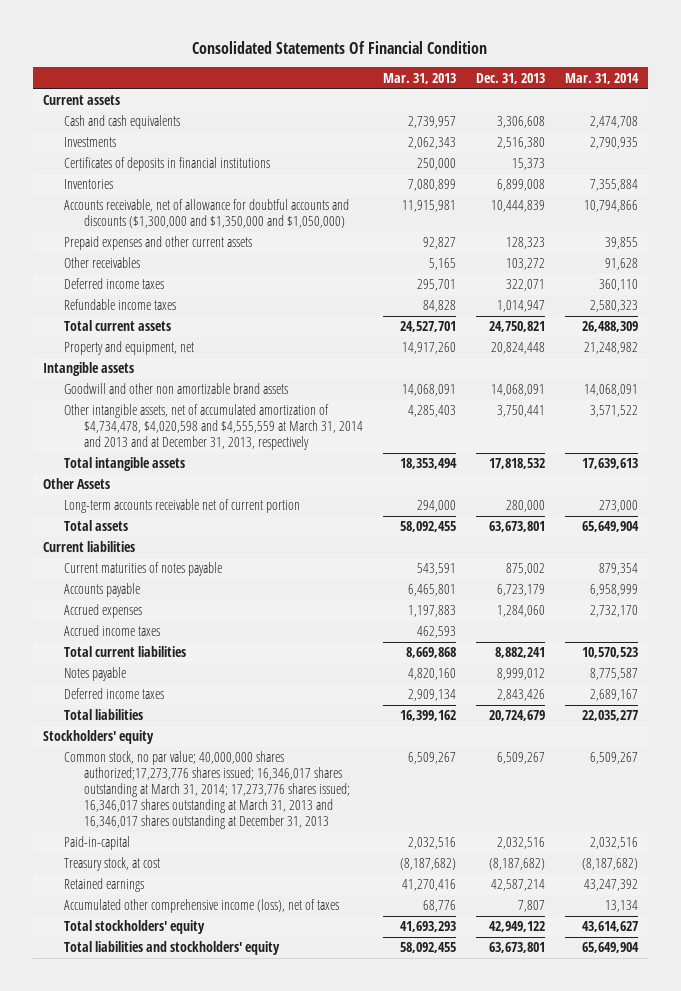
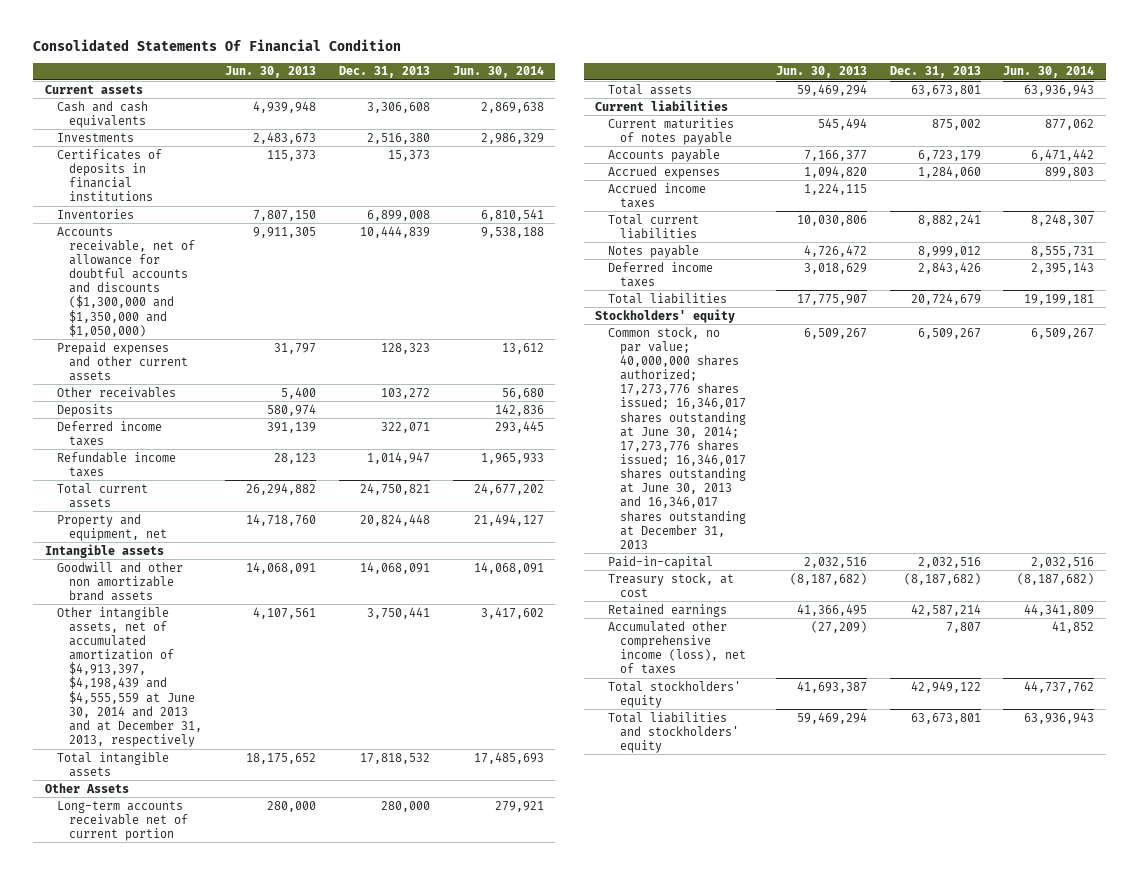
- | Mar. 31, 2013 | Dec. 31, 2013 | Mar. 31, 2014
+ | Jun. 30, 2013 | Dec. 31, 2013 | Jun. 30, 2014
+ Deposits | 580,974 | | 142,836
- Other intangible assets, net of accumulated amortization of $4,734,478, $4,020,598 and $4,555,559 at March 31, 2014 and 2013 and at December 31, 2013, respectively | 4,285,403 | 3,750,441 | 3,571,522
+ Other intangible assets, net of accumulated amortization of $4,913,397, $4,198,439 and $4,555,559 at June 30, 2014 and 2013 and at December 31, 2013, respectively | 4,107,561 | 3,750,441 | 3,417,602
- Common stock, no par value; 40,000,000 shares authorized;17,273,776 shares issued; 16,346,017 shares outstanding at March 31, 2014; 17,273,776 shares issued; 16,346,017 shares outstanding at March 31, 2013 and 16,346,017 shares outstanding at December 31, 2013 | 6,509,267 | 6,509,267 | 6,509,267
+ Common stock, no par value; 40,000,000 shares authorized; 17,273,776 shares issued; 16,346,017 shares outstanding at June 30, 2014; 17,273,776 shares issued; 16,346,017 shares outstanding at June 30, 2013 and 16,346,017 shares outstanding at December 31, 2013 | 6,509,267 | 6,509,267 | 6,509,267

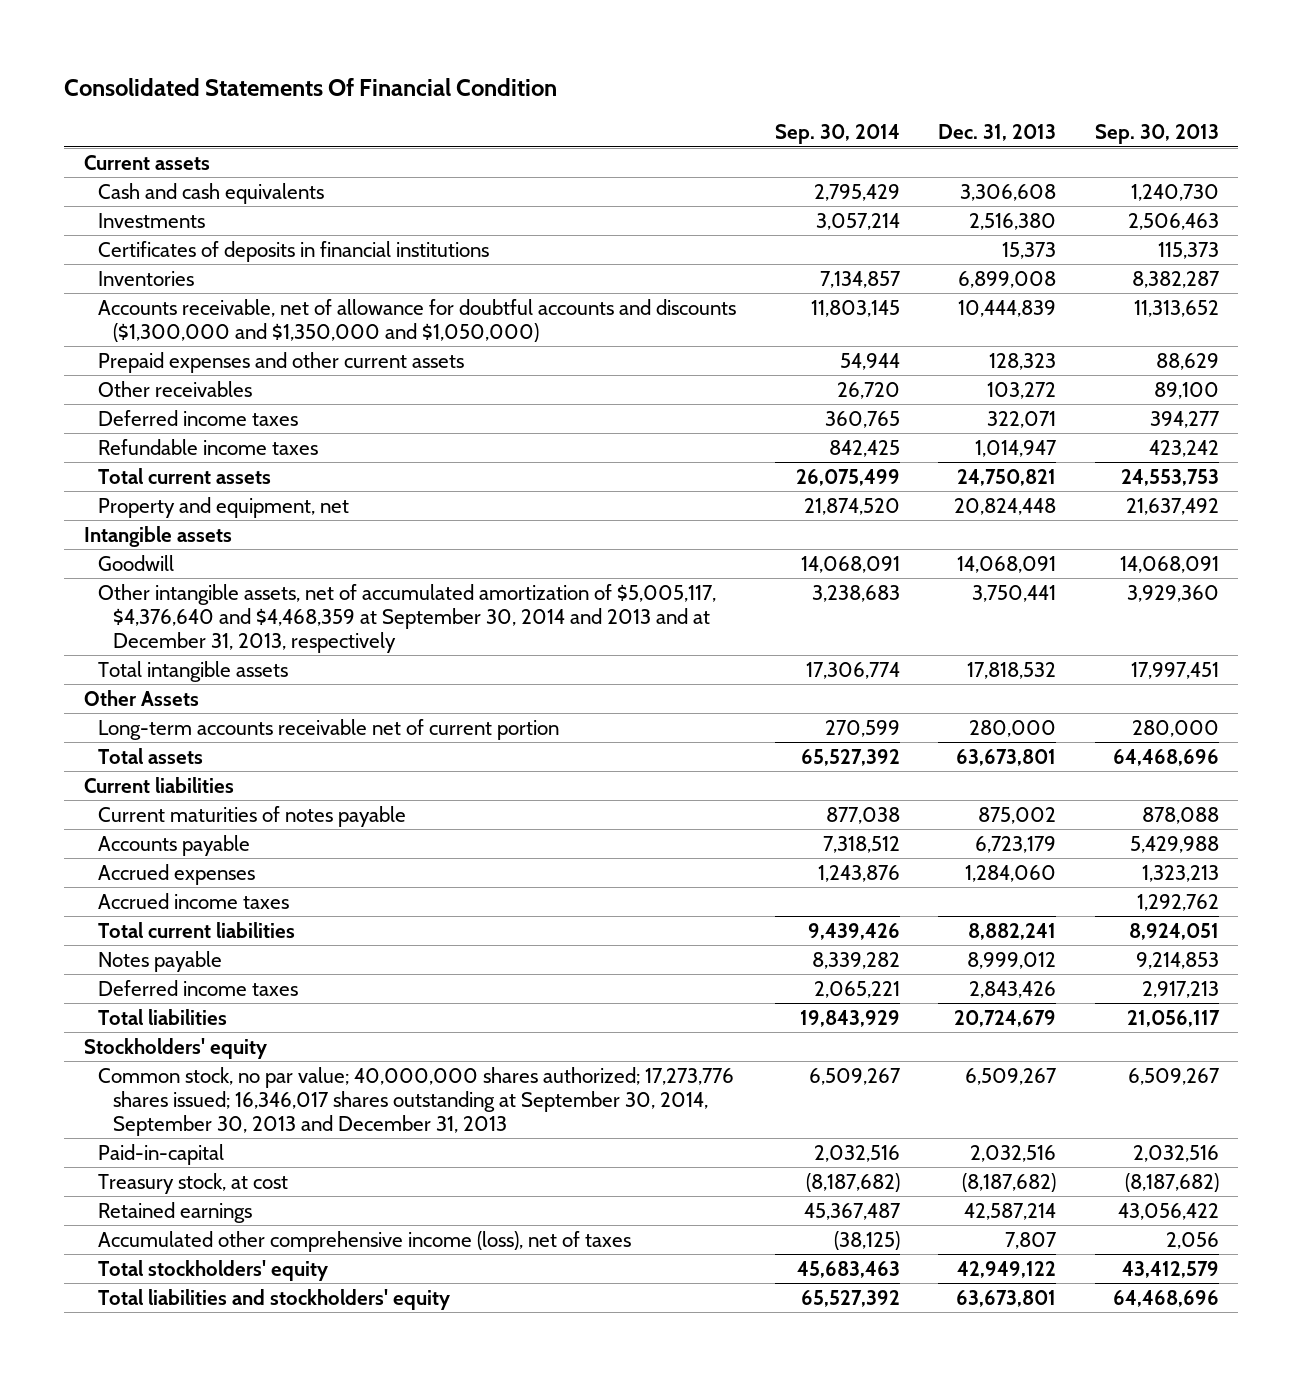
- | Jun. 30, 2013 | Dec. 31, 2013 | Jun. 30, 2014
+ | Sep. 30, 2014 | Dec. 31, 2013 | Sep. 30, 2013
- Deposits | 580,974 | | 142,836
- Goodwill and other non amortizable brand assets | 14,068,091 | 14,068,091 | 14,068,091
- Other intangible assets, net of accumulated amortization of $4,913,397, $4,198,439 and $4,555,559 at June 30, 2014 and 2013 and at December 31, 2013, respectively | 4,107,561 | 3,750,441 | 3,417,602
+ Goodwill | 14,068,091 | 14,068,091 | 14,068,091
+ Other intangible assets, net of accumulated amortization of $5,005,117, $4,376,640 and $4,468,359 at September 30, 2014 and 2013 and at December 31, 2013, respectively | 3,238,683 | 3,750,441 | 3,929,360
- Common stock, no par value; 40,000,000 shares authorized; 17,273,776 shares issued; 16,346,017 shares outstanding at June 30, 2014; 17,273,776 shares issued; 16,346,017 shares outstanding at June 30, 2013 and 16,346,017 shares outstanding at December 31, 2013 | 6,509,267 | 6,509,267 | 6,509,267
+ Common stock, no par value; 40,000,000 shares authorized; 17,273,776 shares issued; 16,346,017 shares outstanding at September 30, 2014, September 30, 2013 and December 31, 2013 | 6,509,267 | 6,509,267 | 6,509,267

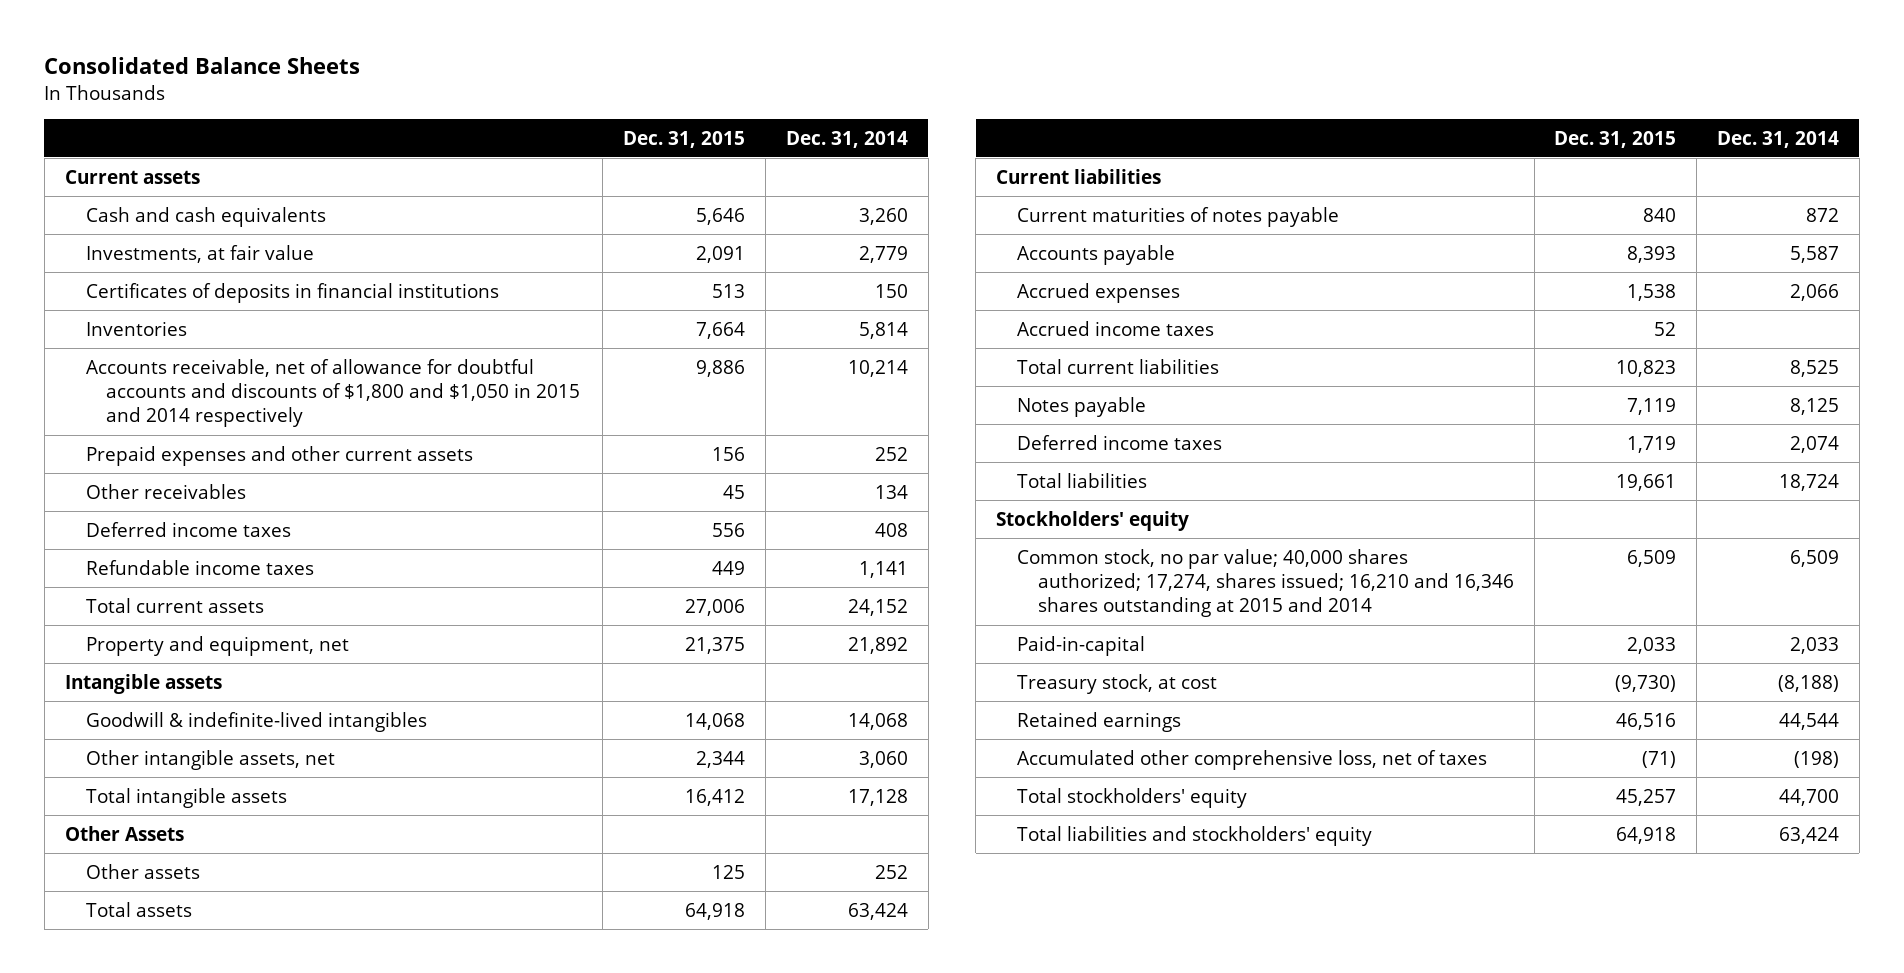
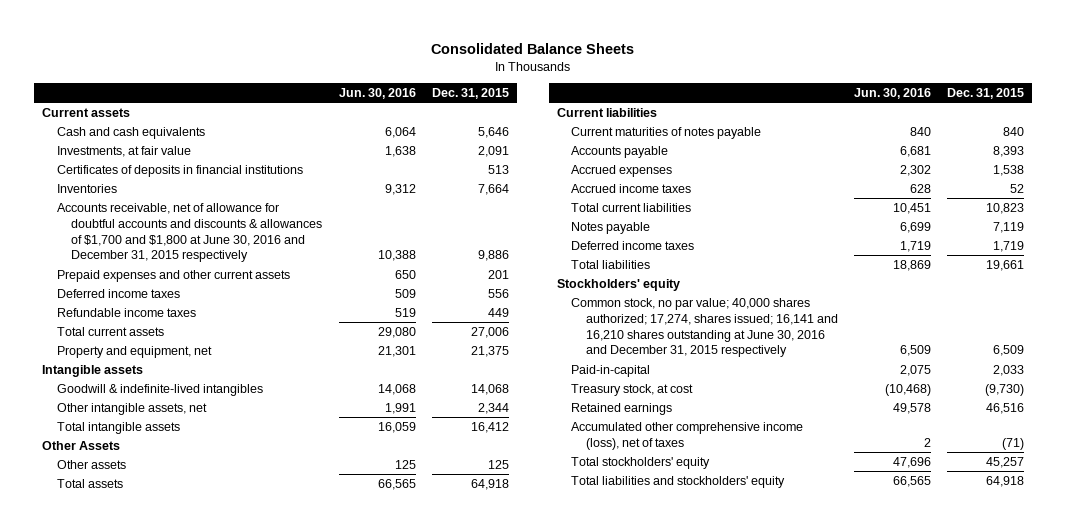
- | Dec. 31, 2015 | Dec. 31, 2014
+ | Jun. 30, 2016 | Dec. 31, 2015
- Accounts receivable, net of allowance for doubtful accounts and discounts of $1,800 and $1,050 in 2015 and 2014 respectively | 9,886 | 10,214
- Prepaid expenses and other current assets | 156 | 252
- Other receivables | 45 | 134
+ Accounts receivable, net of allowance for doubtful accounts and discounts & allowances of $1,700 and $1,800 at June 30, 2016 and December 31, 2015 respectively | 10,388 | 9,886
+ Prepaid expenses and other current assets | 650 | 201
- Common stock, no par value; 40,000 shares authorized; 17,274, shares issued; 16,210 and 16,346 shares outstanding at 2015 and 2014 | 6,509 | 6,509
+ Common stock, no par value; 40,000 shares authorized; 17,274, shares issued; 16,141 and 16,210 shares outstanding at June 30, 2016 and December 31, 2015 respectively | 6,509 | 6,509
- Accumulated other comprehensive loss, net of taxes | (71) | (198)
+ Accumulated other comprehensive income (loss), net of taxes | 2 | (71)

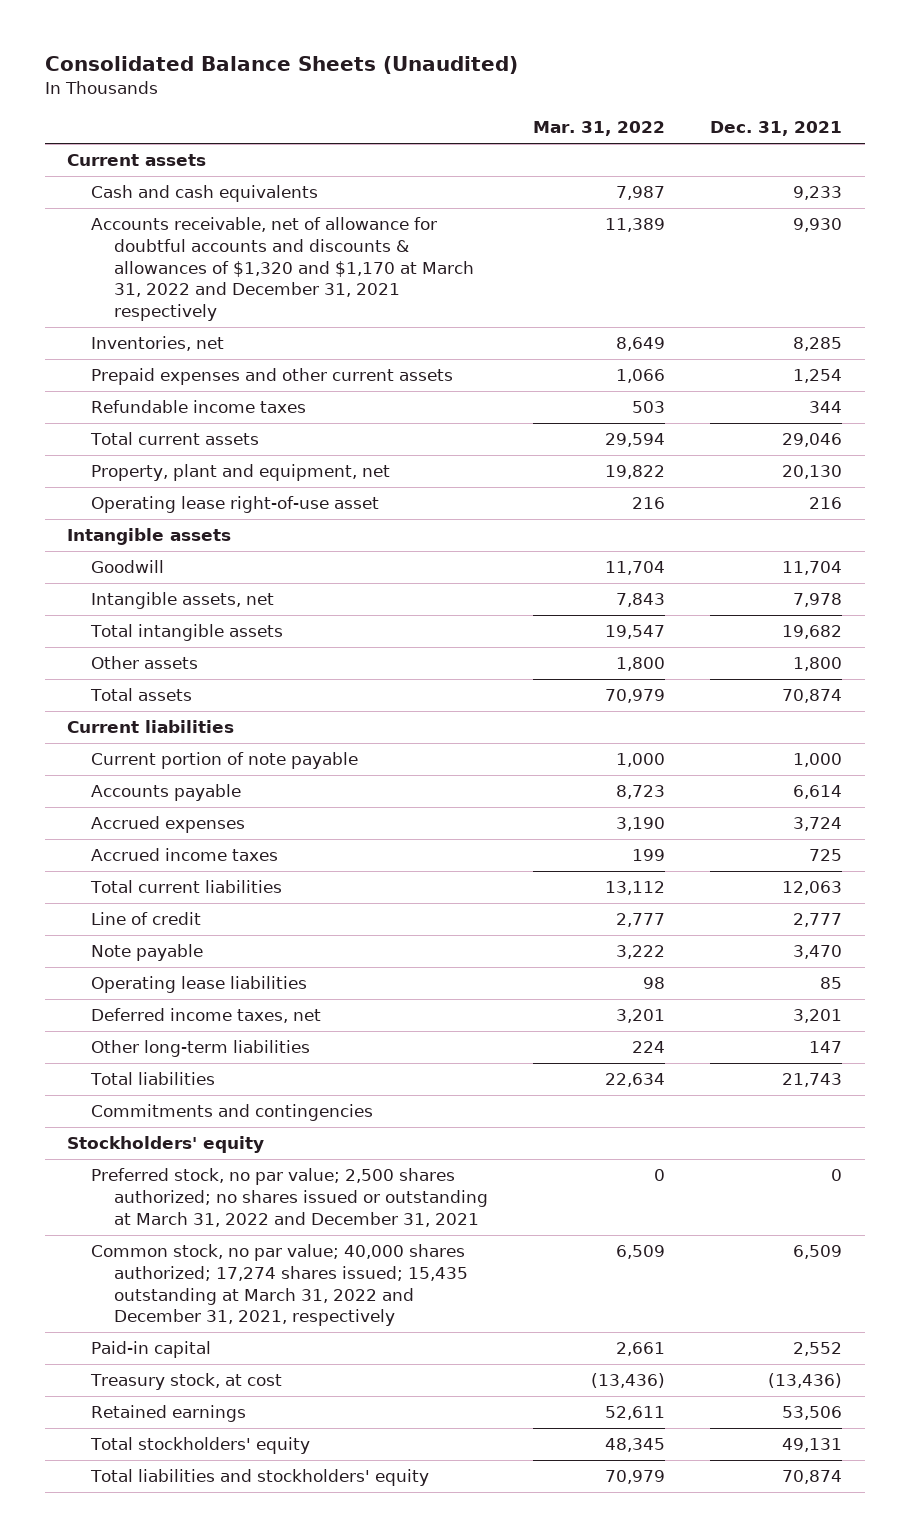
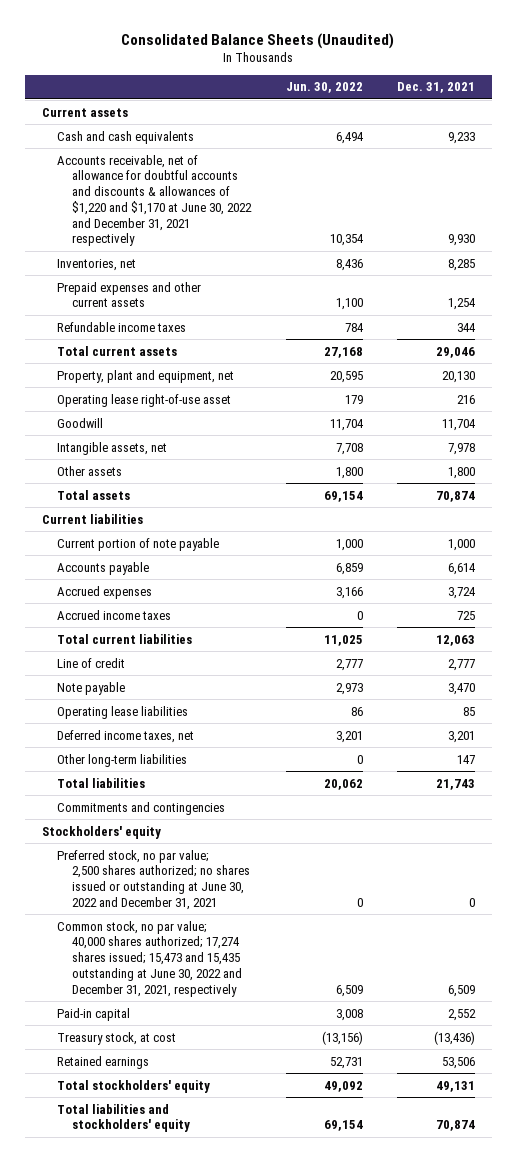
- | Mar. 31, 2022 | Dec. 31, 2021
+ | Jun. 30, 2022 | Dec. 31, 2021
- Accounts receivable, net of allowance for doubtful accounts and discounts & allowances of $1,320 and $1,170 at March 31, 2022 and December 31, 2021 respectively | 11,389 | 9,930
+ Accounts receivable, net of allowance for doubtful accounts and discounts & allowances of $1,220 and $1,170 at June 30, 2022 and December 31, 2021 respectively | 10,354 | 9,930
- Intangible assets
- Total intangible assets | 19,547 | 19,682
- Preferred stock, no par value; 2,500 shares authorized; no shares issued or outstanding at March 31, 2022 and December 31, 2021 | 0 | 0
- Common stock, no par value; 40,000 shares authorized; 17,274 shares issued; 15,435 outstanding at March 31, 2022 and December 31, 2021, respectively | 6,509 | 6,509
+ Preferred stock, no par value; 2,500 shares authorized; no shares issued or outstanding at June 30, 2022 and December 31, 2021 | 0 | 0
+ Common stock, no par value; 40,000 shares authorized; 17,274 shares issued; 15,473 and 15,435 outstanding at June 30, 2022 and December 31, 2021, respectively | 6,509 | 6,509

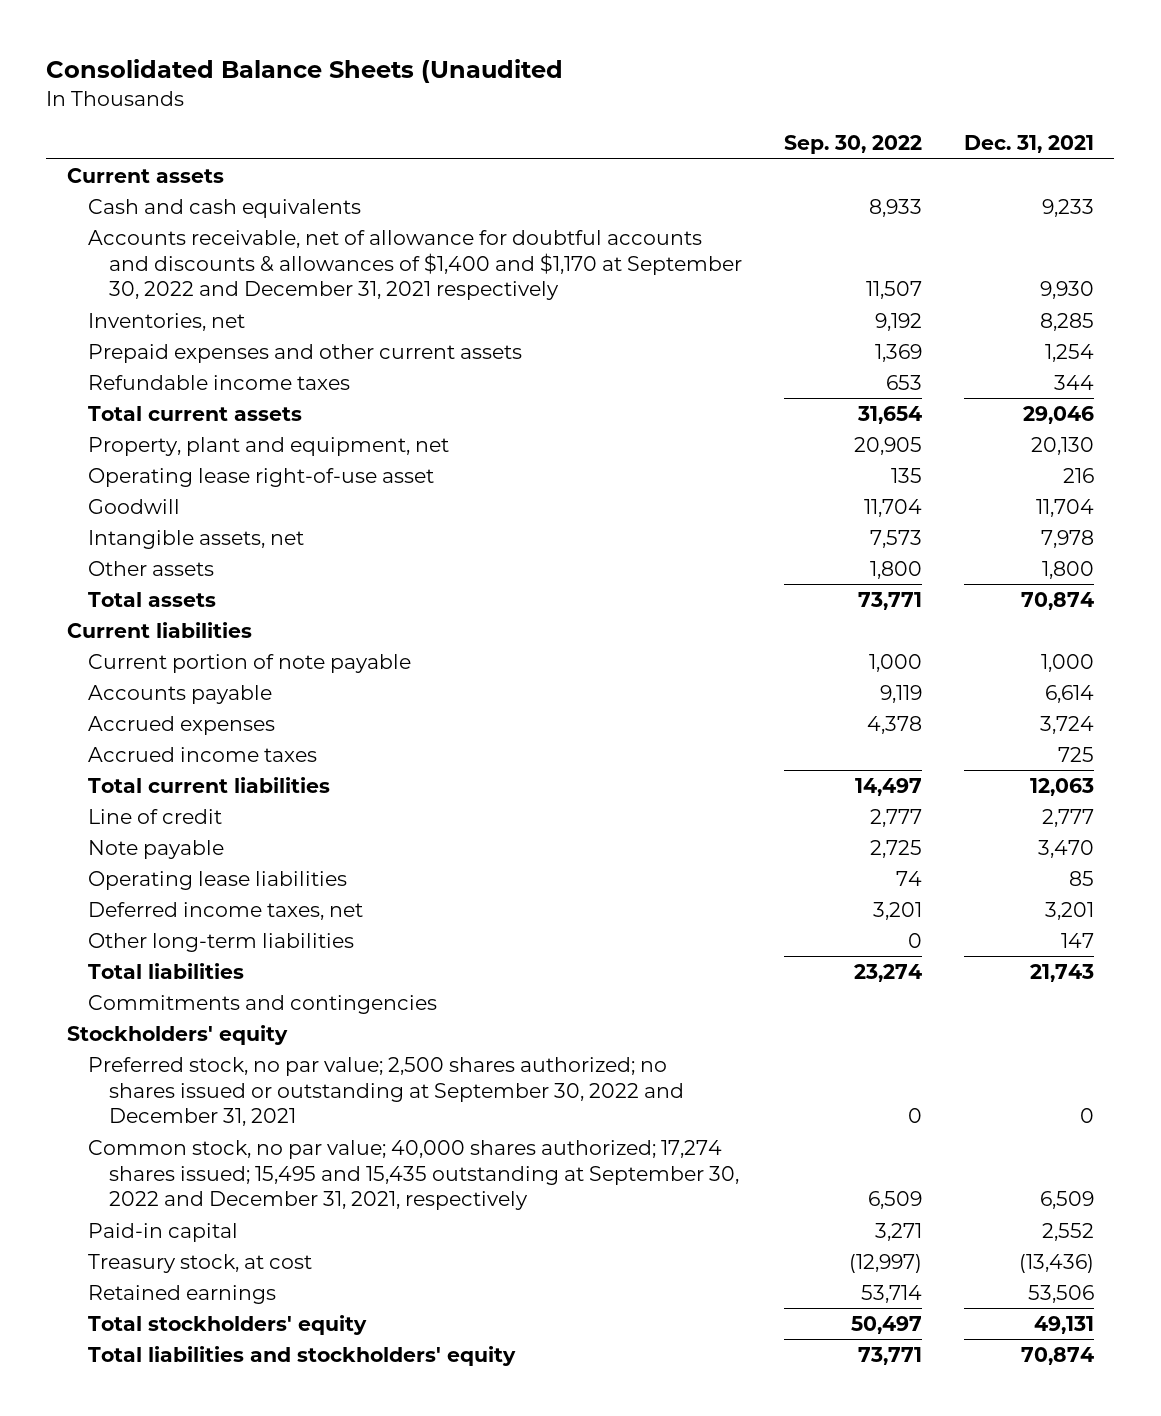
- Consolidated Balance Sheets (Unaudited)
+ Consolidated Balance Sheets (Unaudited
- | Jun. 30, 2022 | Dec. 31, 2021
+ | Sep. 30, 2022 | Dec. 31, 2021
- Accounts receivable, net of allowance for doubtful accounts and discounts & allowances of $1,220 and $1,170 at June 30, 2022 and December 31, 2021 respectively | 10,354 | 9,930
+ Accounts receivable, net of allowance for doubtful accounts and discounts & allowances of $1,400 and $1,170 at September 30, 2022 and December 31, 2021 respectively | 11,507 | 9,930
- Preferred stock, no par value; 2,500 shares authorized; no shares issued or outstanding at June 30, 2022 and December 31, 2021 | 0 | 0
- Common stock, no par value; 40,000 shares authorized; 17,274 shares issued; 15,473 and 15,435 outstanding at June 30, 2022 and December 31, 2021, respectively | 6,509 | 6,509
+ Preferred stock, no par value; 2,500 shares authorized; no shares issued or outstanding at September 30, 2022 and December 31, 2021 | 0 | 0
+ Common stock, no par value; 40,000 shares authorized; 17,274 shares issued; 15,495 and 15,435 outstanding at September 30, 2022 and December 31, 2021, respectively | 6,509 | 6,509

